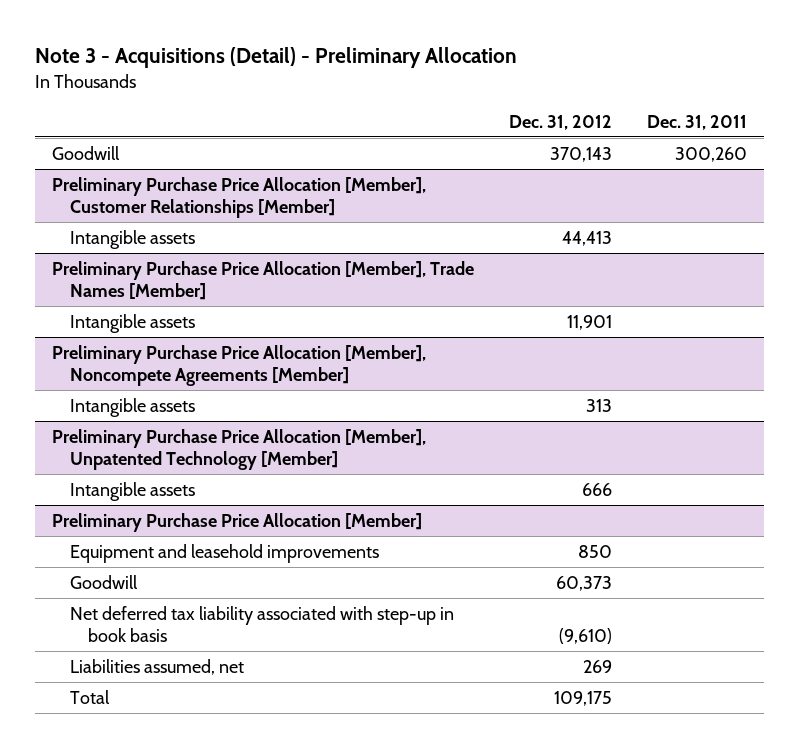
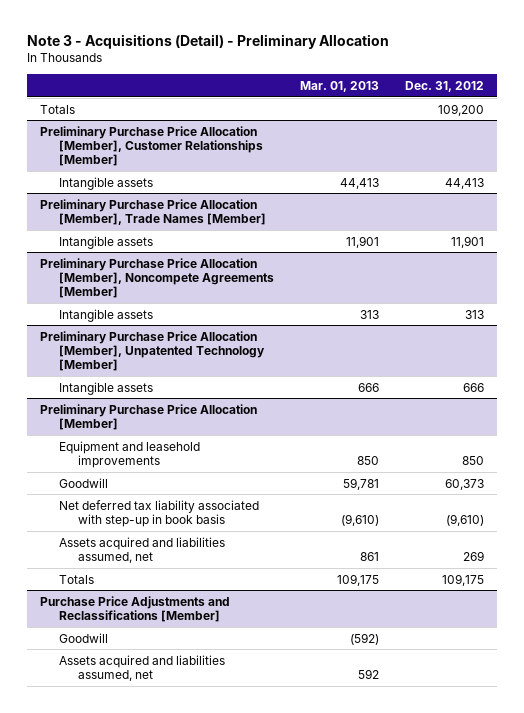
- | Dec. 31, 2012 | Dec. 31, 2011
+ | Mar. 01, 2013 | Dec. 31, 2012
- Goodwill | 370,143 | 300,260
+ Totals | | 109,200
@ Preliminary Purchase Price Allocation [Member]
- Liabilities assumed, net | 269 |
- Total | 109,175 |
+ Assets acquired and liabilities assumed, net | 861 | 269
+ Totals | 109,175 | 109,175
+ Purchase Price Adjustments and Reclassifications [Member]
+ Goodwill | (592) |
+ Assets acquired and liabilities assumed, net | 592 |

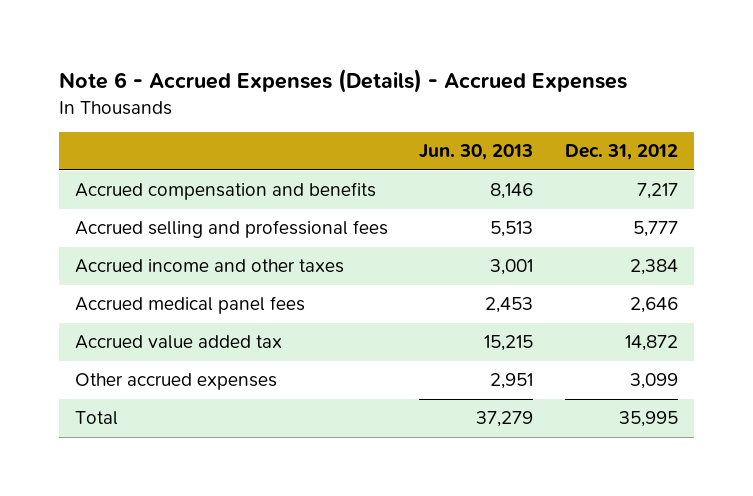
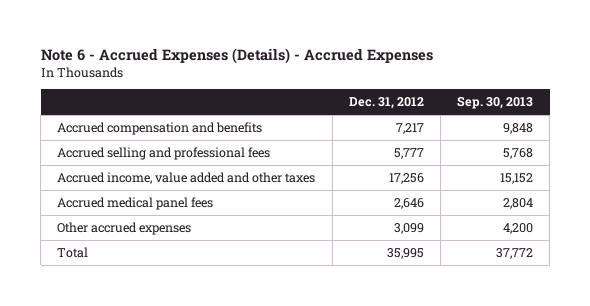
- | Jun. 30, 2013 | Dec. 31, 2012
+ | Dec. 31, 2012 | Sep. 30, 2013
- Accrued income and other taxes | 3,001 | 2,384
+ Accrued income, value added and other taxes | 17,256 | 15,152
- Accrued value added tax | 15,215 | 14,872

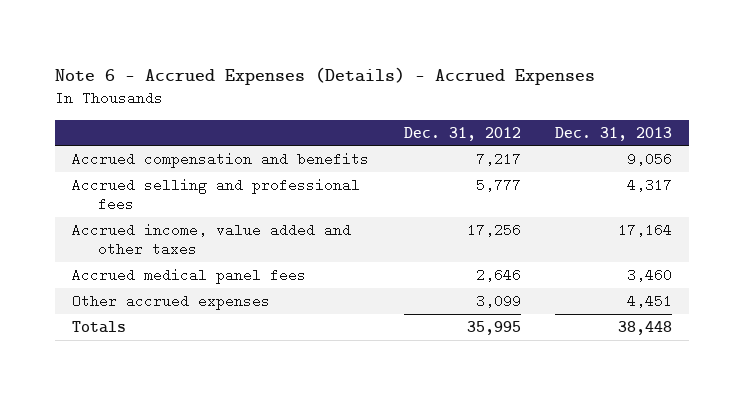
- | Dec. 31, 2012 | Sep. 30, 2013
+ | Dec. 31, 2012 | Dec. 31, 2013
- Total | 35,995 | 37,772
+ Totals | 35,995 | 38,448

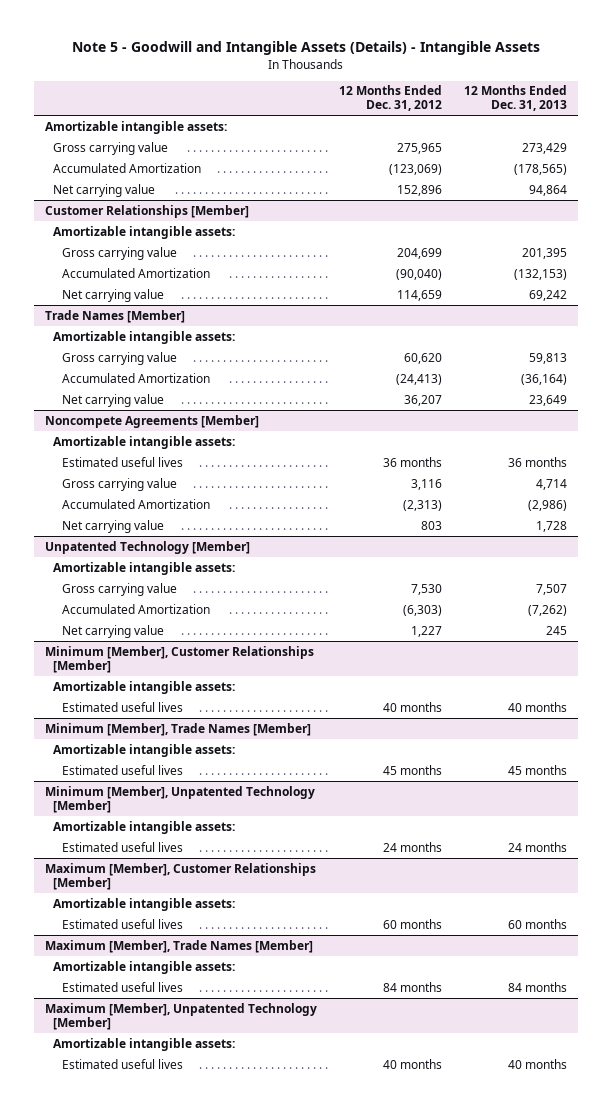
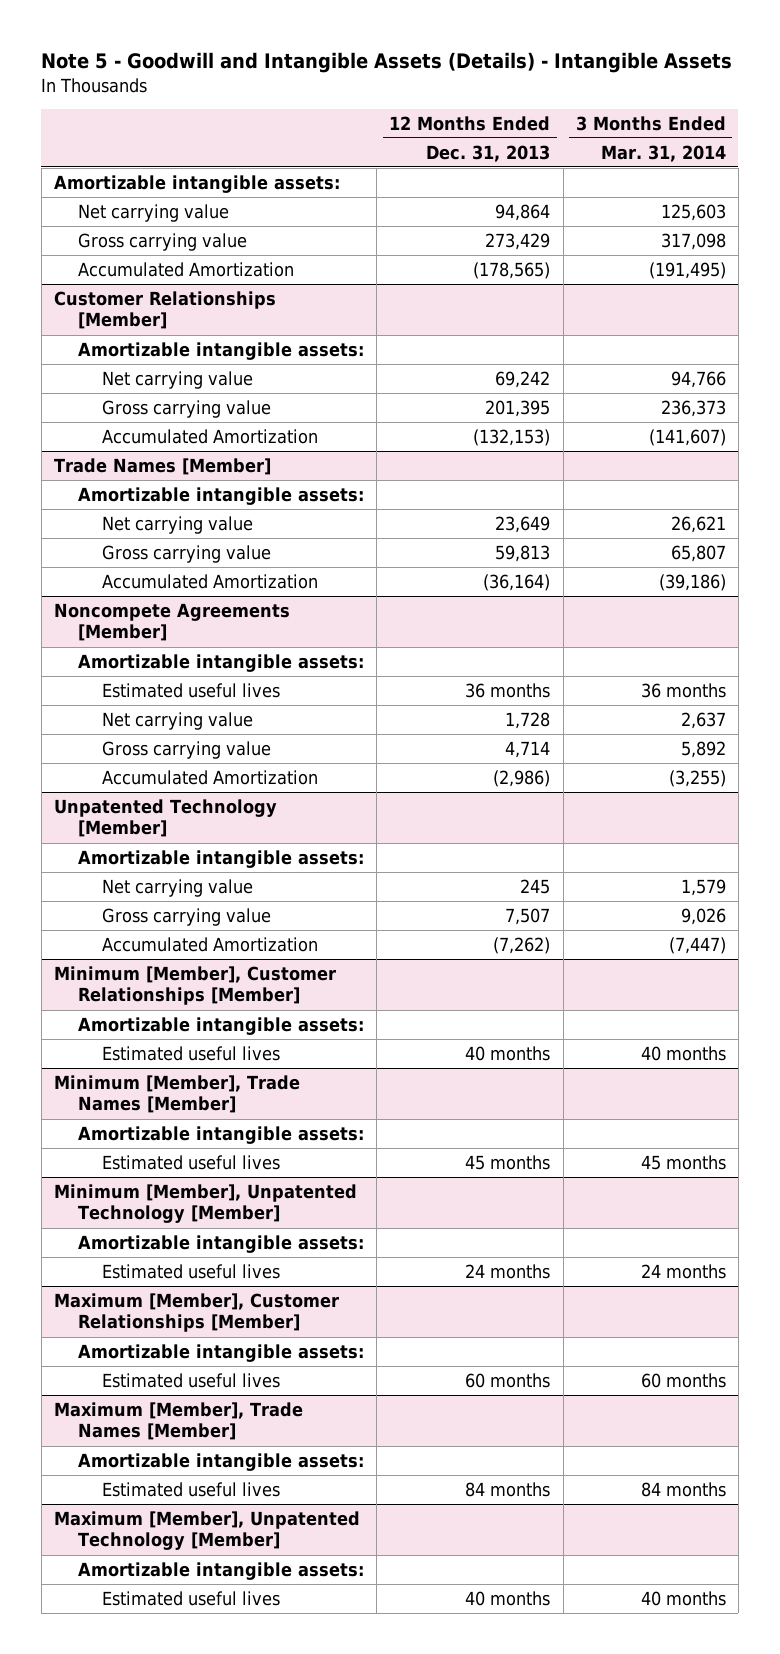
- | 12 Months Ended Dec. 31, 2012 | 12 Months Ended Dec. 31, 2013
+ | 12 Months Ended Dec. 31, 2013 | 3 Months Ended Mar. 31, 2014
moved up: Net carrying value | 94,864 | 125,603
@ Customer Relationships [Member]
moved up: Net carrying value | 69,242 | 94,766
@ Trade Names [Member]
moved up: Net carrying value | 23,649 | 26,621
@ Noncompete Agreements [Member]
moved up: Net carrying value | 1,728 | 2,637
@ Unpatented Technology [Member]
moved up: Net carrying value | 245 | 1,579

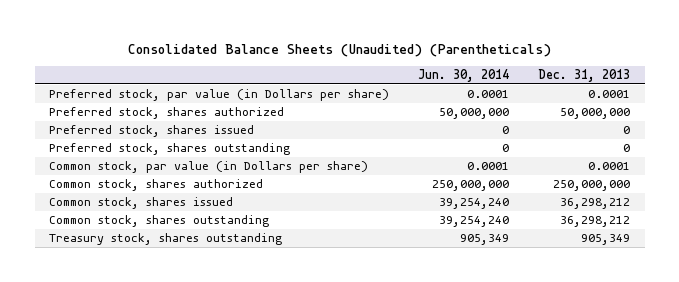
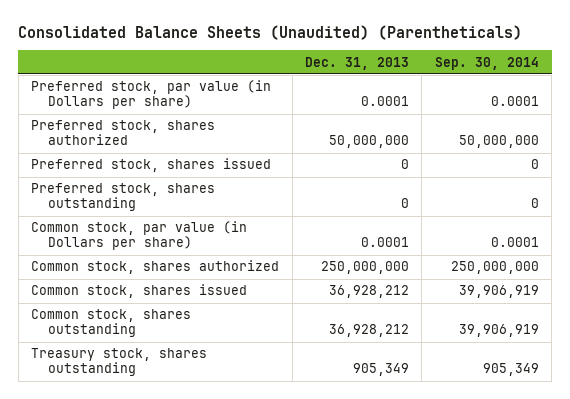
- | Jun. 30, 2014 | Dec. 31, 2013
+ | Dec. 31, 2013 | Sep. 30, 2014
- Common stock, shares issued | 39,254,240 | 36,298,212
- Common stock, shares outstanding | 39,254,240 | 36,298,212
+ Common stock, shares issued | 36,928,212 | 39,906,919
+ Common stock, shares outstanding | 36,928,212 | 39,906,919

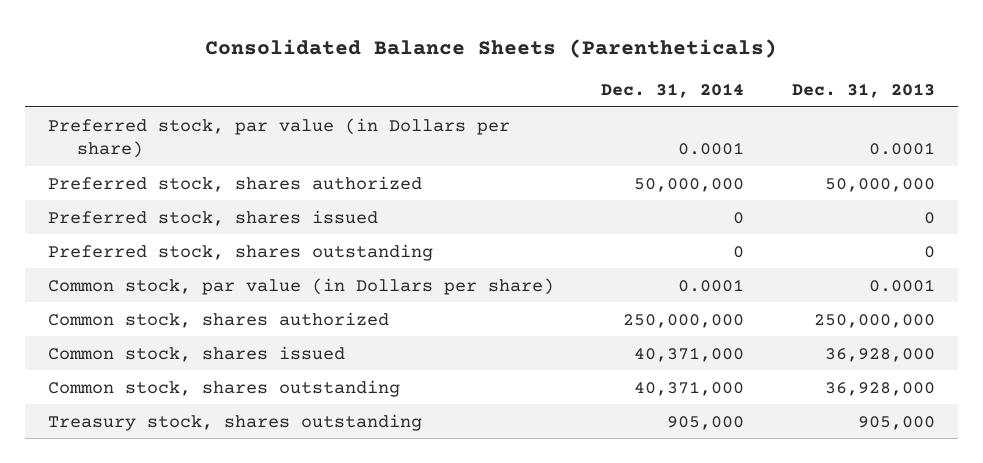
- Consolidated Balance Sheets (Unaudited) (Parentheticals)
+ Consolidated Balance Sheets (Parentheticals)
- | Dec. 31, 2013 | Sep. 30, 2014
+ | Dec. 31, 2014 | Dec. 31, 2013
- Common stock, shares issued | 36,928,212 | 39,906,919
- Common stock, shares outstanding | 36,928,212 | 39,906,919
- Treasury stock, shares outstanding | 905,349 | 905,349
+ Common stock, shares issued | 40,371,000 | 36,928,000
+ Common stock, shares outstanding | 40,371,000 | 36,928,000
+ Treasury stock, shares outstanding | 905,000 | 905,000

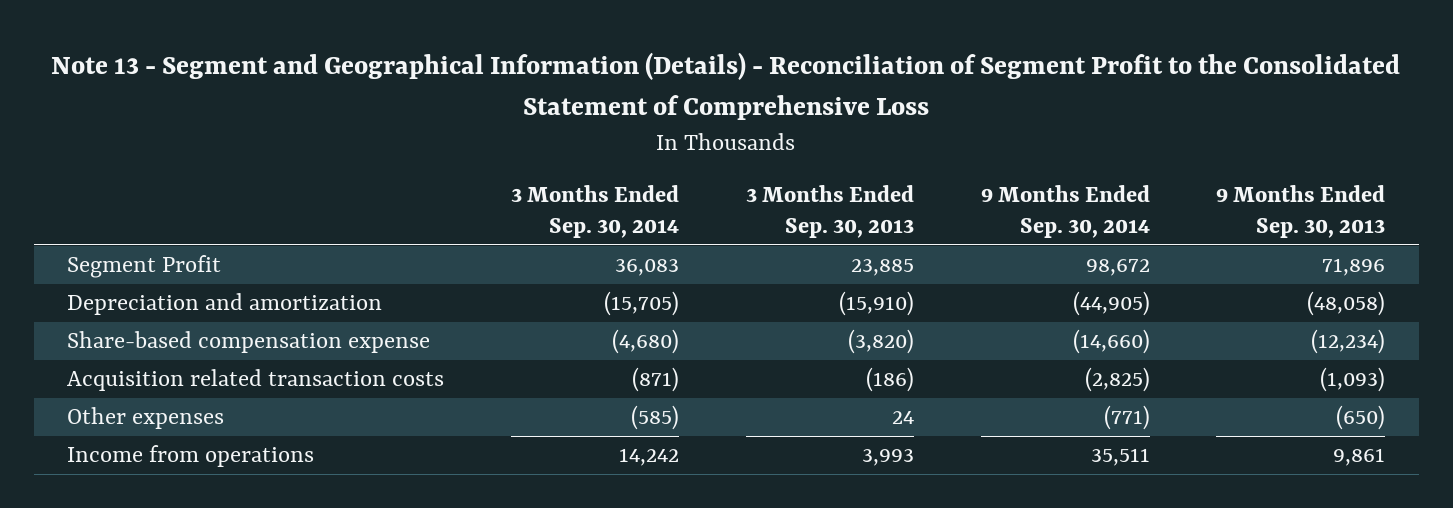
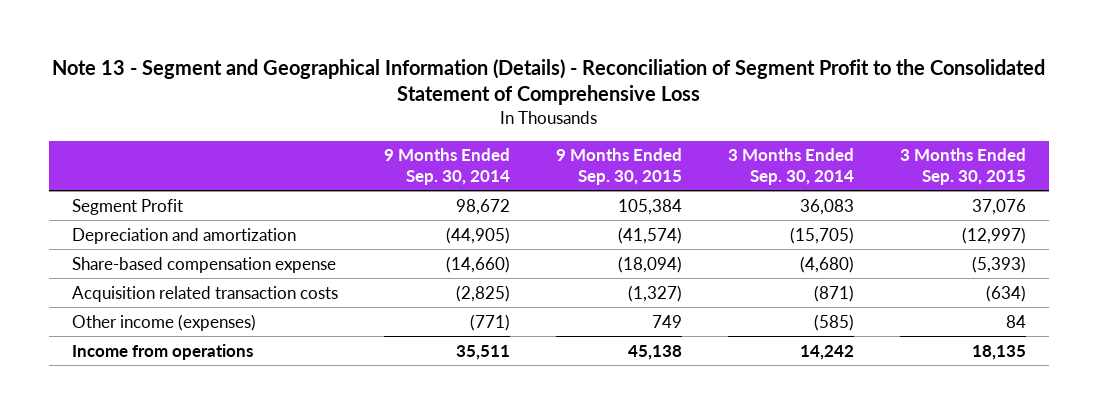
- | 3 Months Ended Sep. 30, 2014 | 3 Months Ended Sep. 30, 2013 | 9 Months Ended Sep. 30, 2014 | 9 Months Ended Sep. 30, 2013
+ | 9 Months Ended Sep. 30, 2014 | 9 Months Ended Sep. 30, 2015 | 3 Months Ended Sep. 30, 2014 | 3 Months Ended Sep. 30, 2015
- Other expenses | (585) | 24 | (771) | (650)
+ Other income (expenses) | (771) | 749 | (585) | 84

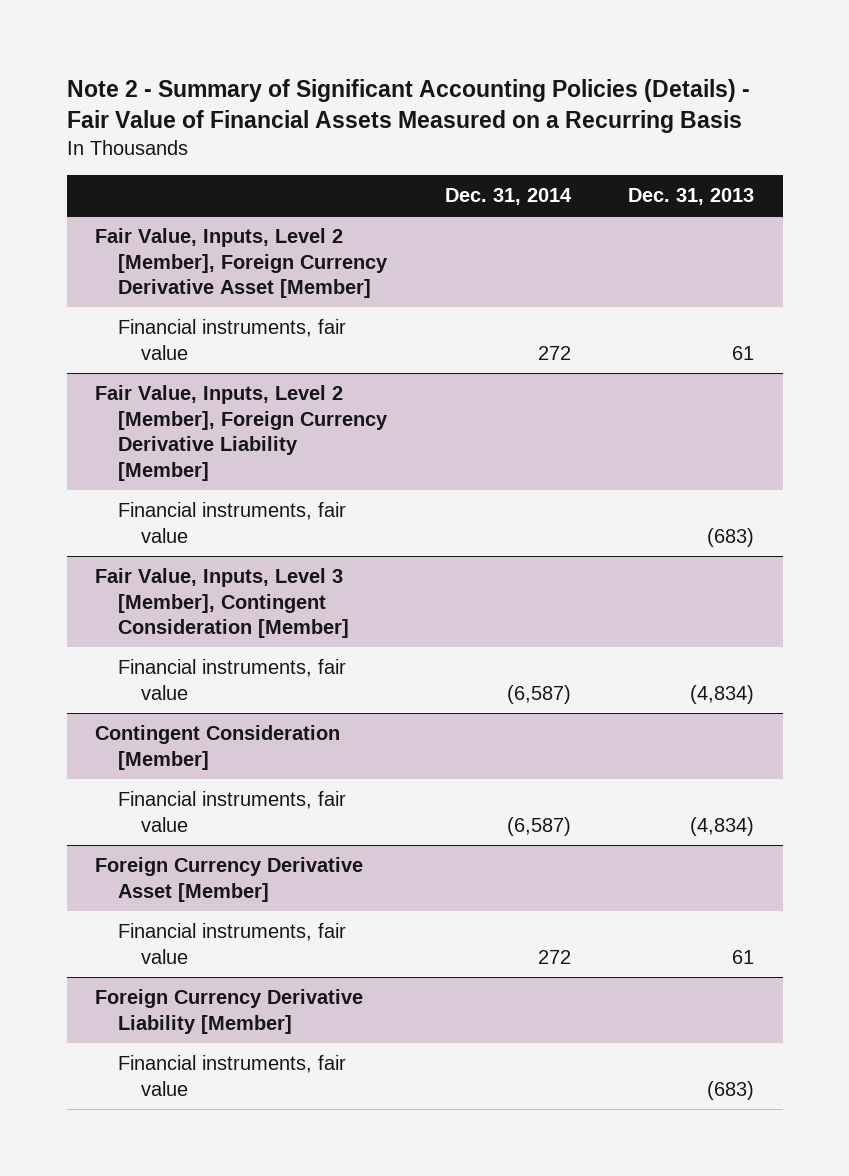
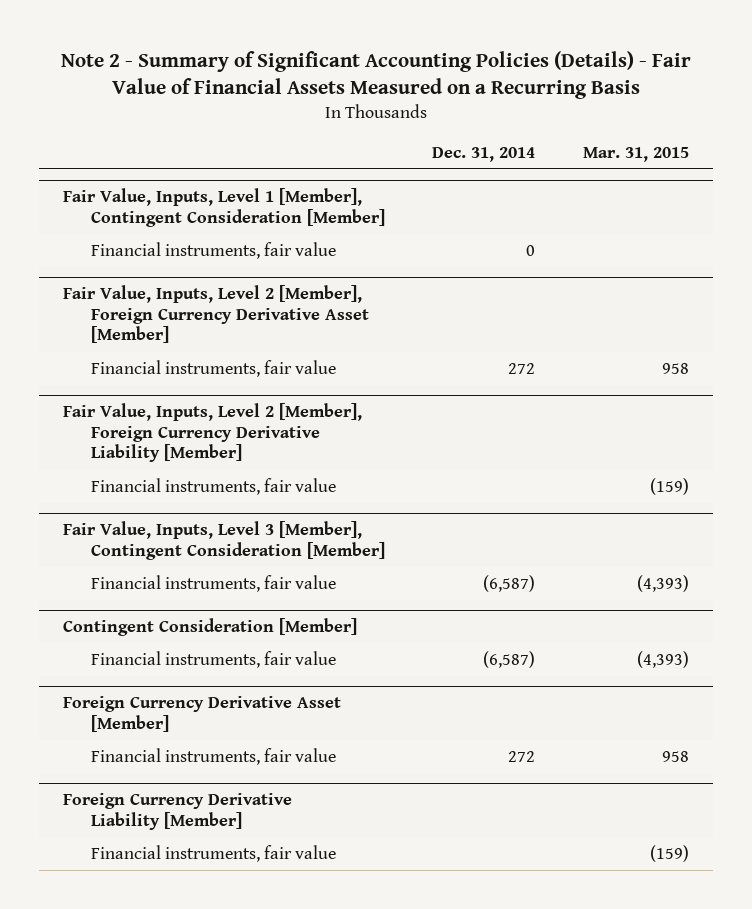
- | Dec. 31, 2014 | Dec. 31, 2013
+ | Dec. 31, 2014 | Mar. 31, 2015
+ Fair Value, Inputs, Level 1 [Member], Contingent Consideration [Member]
+ Financial instruments, fair value | 0 |

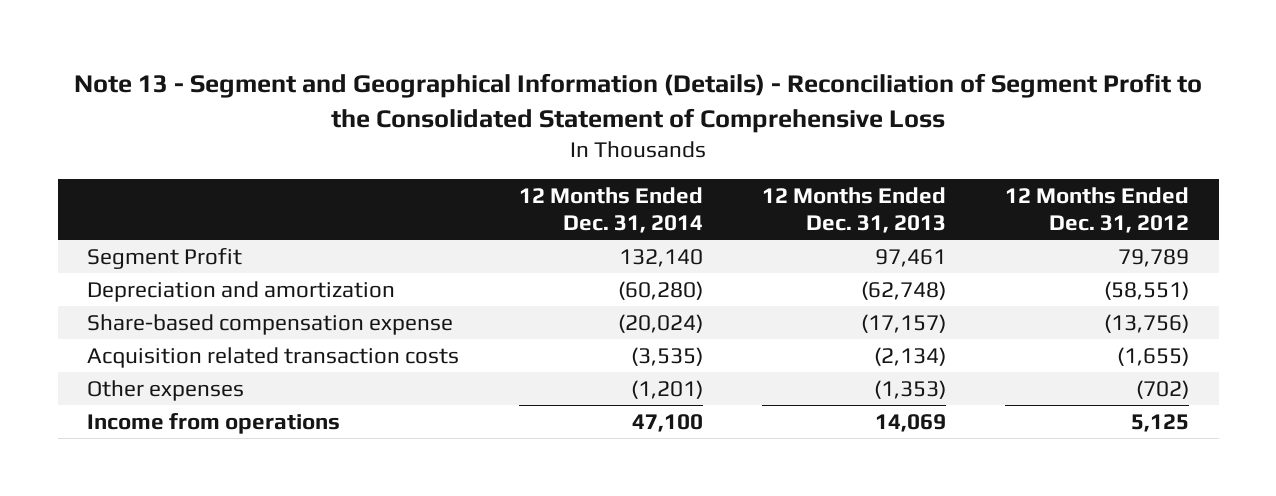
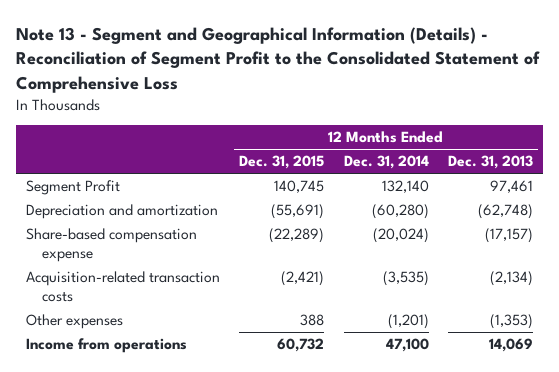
- | 12 Months Ended Dec. 31, 2014 | 12 Months Ended Dec. 31, 2013 | 12 Months Ended Dec. 31, 2012
+ | 12 Months Ended Dec. 31, 2015 | 12 Months Ended Dec. 31, 2014 | 12 Months Ended Dec. 31, 2013
- Acquisition related transaction costs | (3,535) | (2,134) | (1,655)
+ Acquisition-related transaction costs | (2,421) | (3,535) | (2,134)

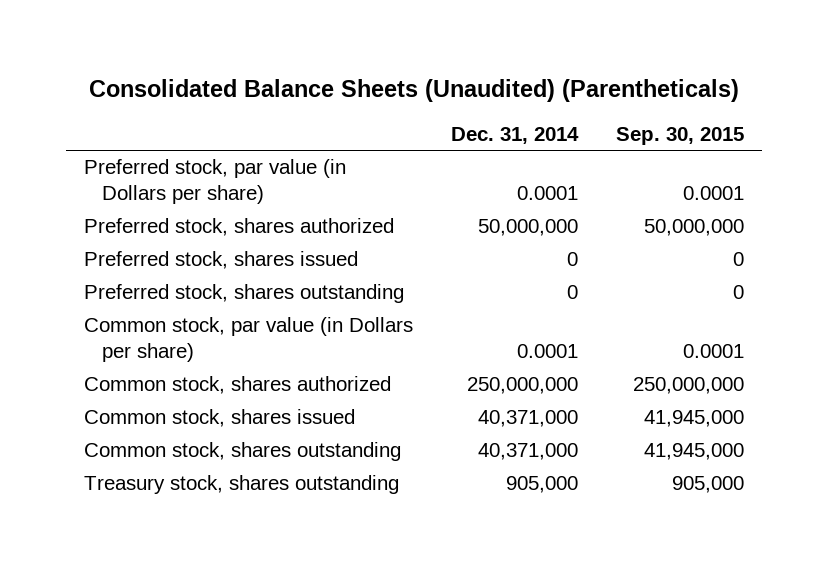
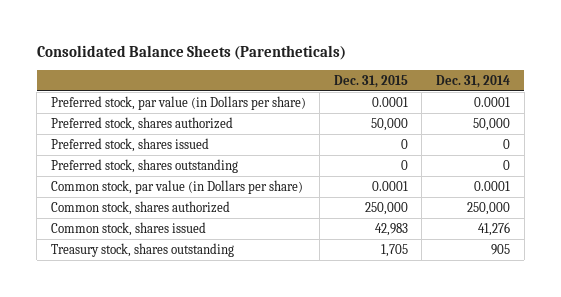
- Consolidated Balance Sheets (Unaudited) (Parentheticals)
+ Consolidated Balance Sheets (Parentheticals)
- | Dec. 31, 2014 | Sep. 30, 2015
+ | Dec. 31, 2015 | Dec. 31, 2014
- Preferred stock, shares authorized | 50,000,000 | 50,000,000
+ Preferred stock, shares authorized | 50,000 | 50,000
- Common stock, shares authorized | 250,000,000 | 250,000,000
- Common stock, shares issued | 40,371,000 | 41,945,000
- Common stock, shares outstanding | 40,371,000 | 41,945,000
- Treasury stock, shares outstanding | 905,000 | 905,000
+ Common stock, shares authorized | 250,000 | 250,000
+ Common stock, shares issued | 42,983 | 41,276
+ Treasury stock, shares outstanding | 1,705 | 905

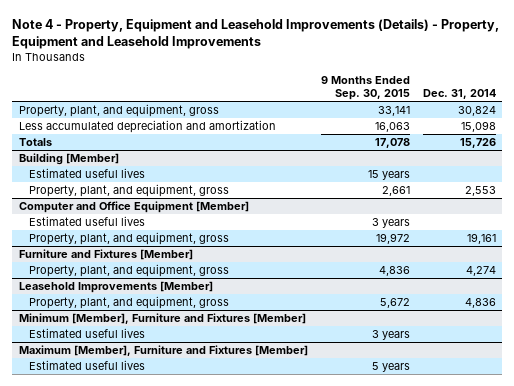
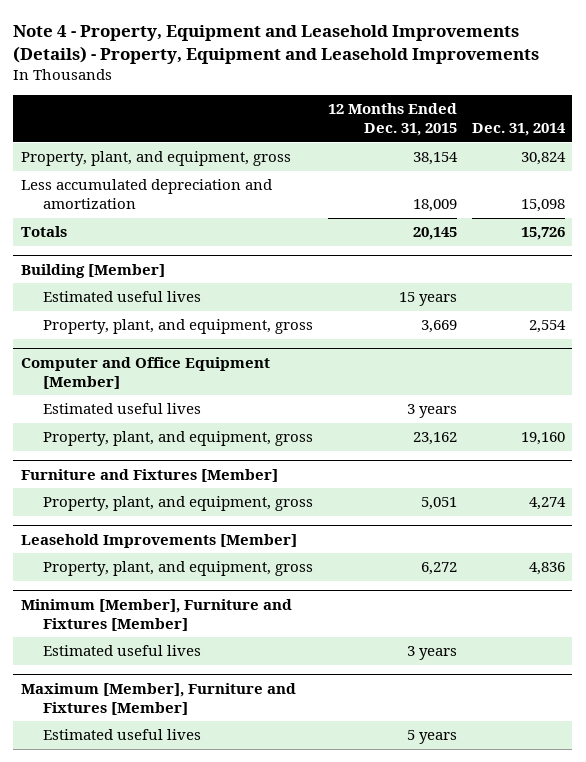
- | 9 Months Ended Sep. 30, 2015 | Dec. 31, 2014
+ | 12 Months Ended Dec. 31, 2015 | Dec. 31, 2014
@ Building [Member]
- Property, plant, and equipment, gross | 2,661 | 2,553
+ Property, plant, and equipment, gross | 3,669 | 2,554
@ Computer and Office Equipment [Member]
- Property, plant, and equipment, gross | 19,972 | 19,161
+ Property, plant, and equipment, gross | 23,162 | 19,160

